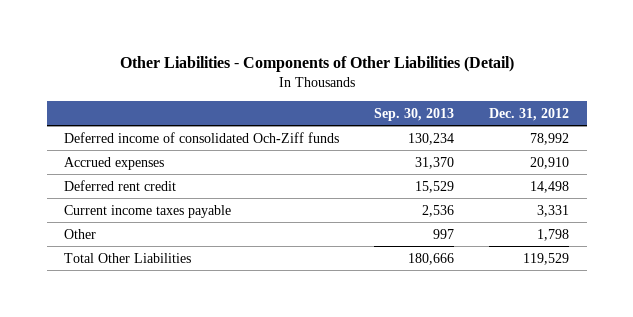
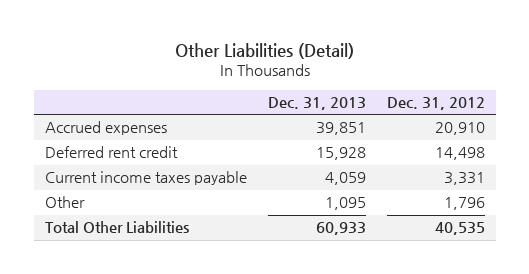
- Other Liabilities - Components of Other Liabilities (Detail)
+ Other Liabilities (Detail)
- | Sep. 30, 2013 | Dec. 31, 2012
+ | Dec. 31, 2013 | Dec. 31, 2012
- Deferred income of consolidated Och-Ziff funds | 130,234 | 78,992
- Other | 997 | 1,798
- Total Other Liabilities | 180,666 | 119,529
+ Other | 1,095 | 1,796
+ Total Other Liabilities | 60,933 | 40,535

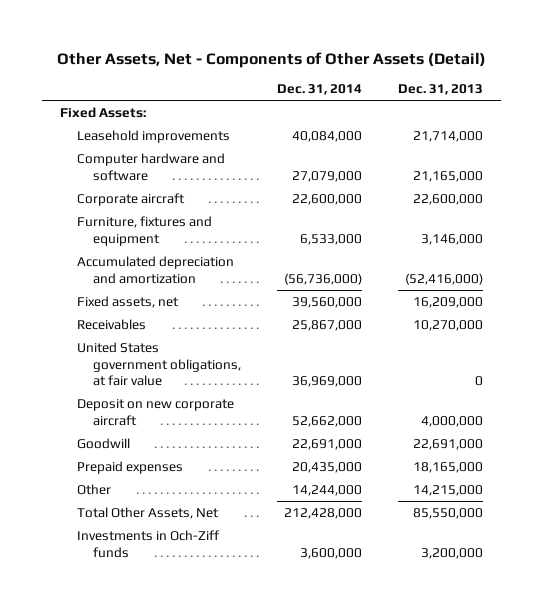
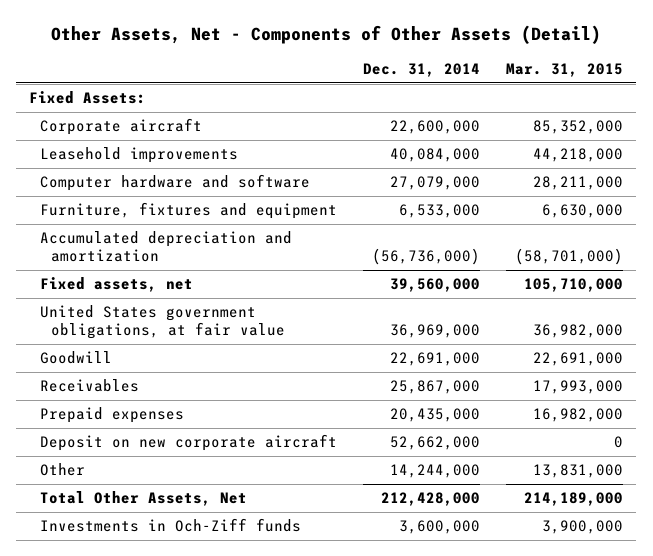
- | Dec. 31, 2014 | Dec. 31, 2013
+ | Dec. 31, 2014 | Mar. 31, 2015
moved up: Corporate aircraft | 22,600,000 | 85,352,000
moved down: Receivables | 25,867,000 | 17,993,000
moved down: Deposit on new corporate aircraft | 52,662,000 | 0

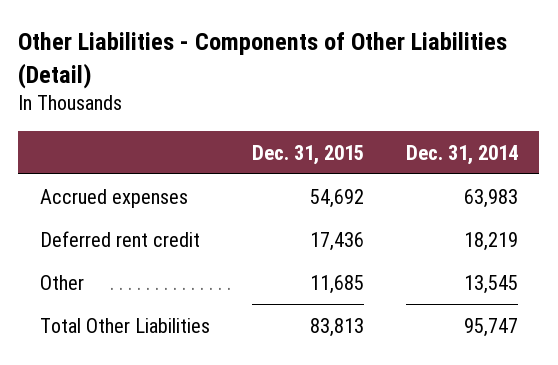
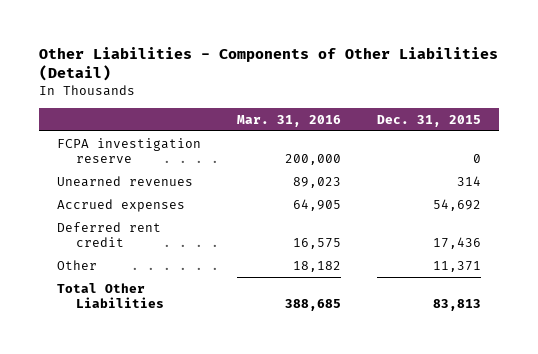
- | Dec. 31, 2015 | Dec. 31, 2014
+ | Mar. 31, 2016 | Dec. 31, 2015
+ FCPA investigation reserve | 200,000 | 0
+ Unearned revenues | 89,023 | 314
- Other | 11,685 | 13,545
+ Other | 18,182 | 11,371

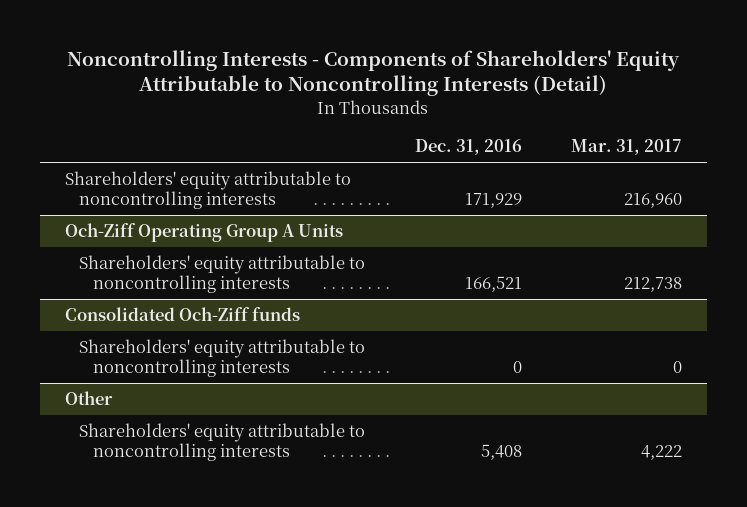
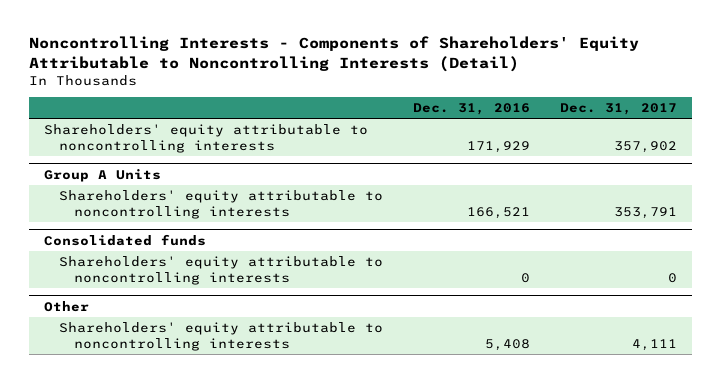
- | Dec. 31, 2016 | Mar. 31, 2017
+ | Dec. 31, 2016 | Dec. 31, 2017
- Och-Ziff Operating Group A Units
+ Group A Units
- Consolidated Och-Ziff funds
+ Consolidated funds

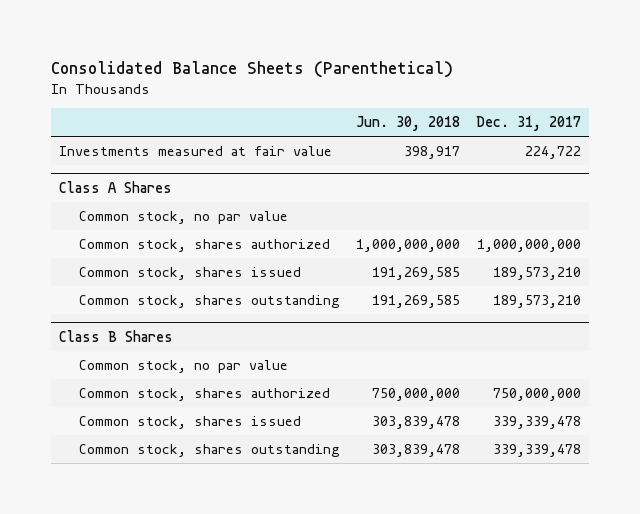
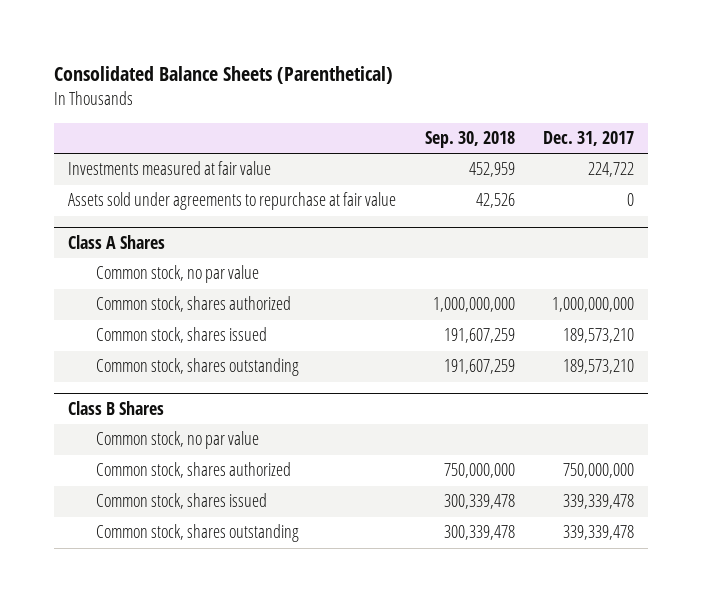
- | Jun. 30, 2018 | Dec. 31, 2017
+ | Sep. 30, 2018 | Dec. 31, 2017
+ Assets sold under agreements to repurchase at fair value | 42,526 | 0

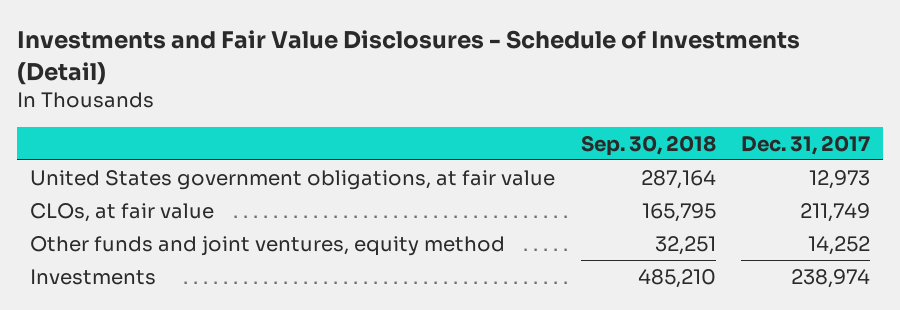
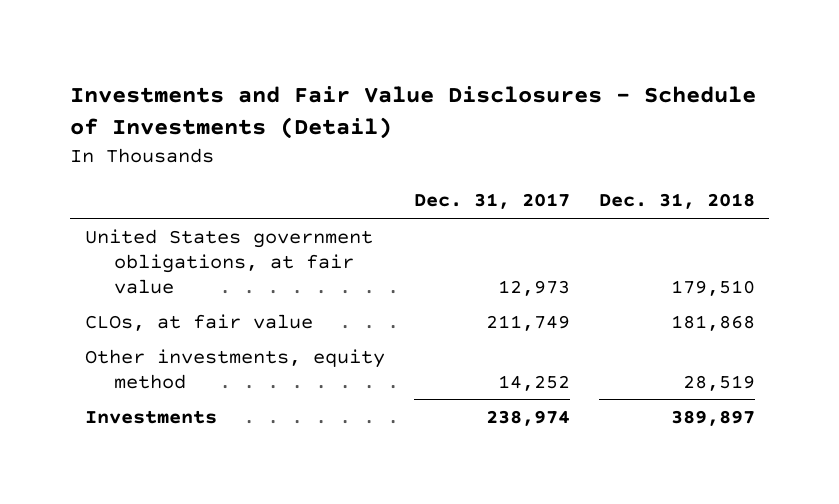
- | Sep. 30, 2018 | Dec. 31, 2017
+ | Dec. 31, 2017 | Dec. 31, 2018
- Other funds and joint ventures, equity method | 32,251 | 14,252
+ Other investments, equity method | 14,252 | 28,519

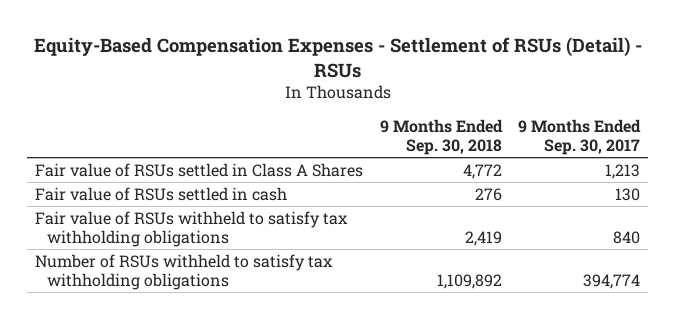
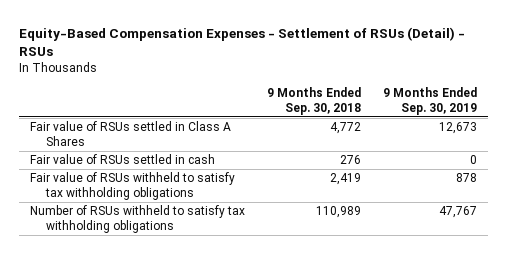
- | 9 Months Ended Sep. 30, 2018 | 9 Months Ended Sep. 30, 2017
+ | 9 Months Ended Sep. 30, 2018 | 9 Months Ended Sep. 30, 2019
- Number of RSUs withheld to satisfy tax withholding obligations | 1,109,892 | 394,774
+ Number of RSUs withheld to satisfy tax withholding obligations | 110,989 | 47,767

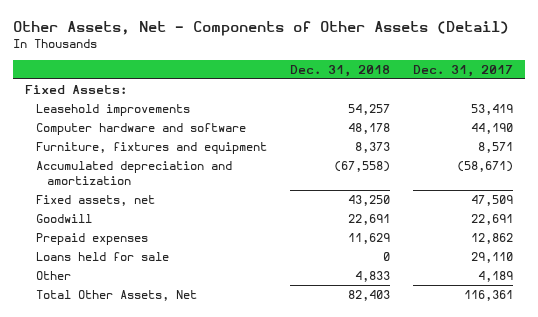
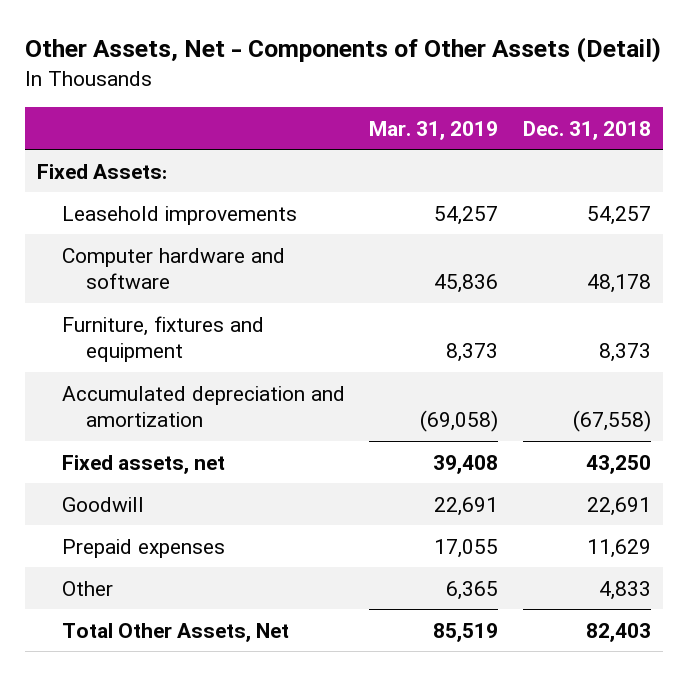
- | Dec. 31, 2018 | Dec. 31, 2017
+ | Mar. 31, 2019 | Dec. 31, 2018
- Loans held for sale | 0 | 29,110

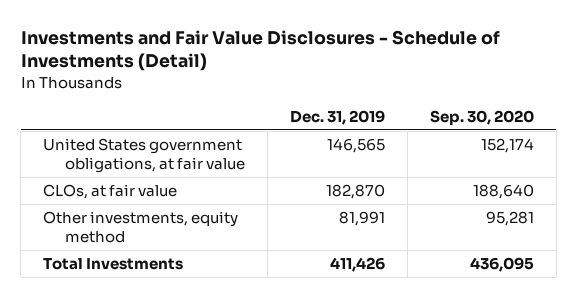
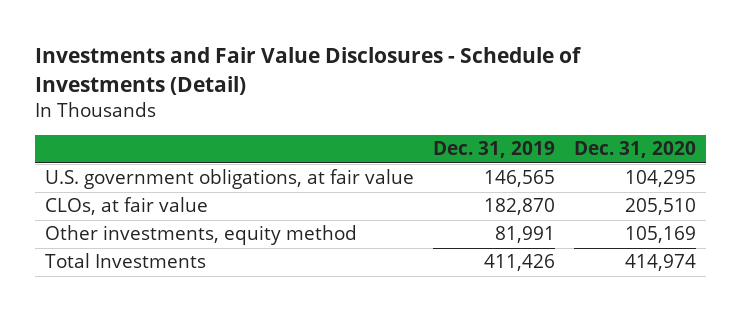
- | Dec. 31, 2019 | Sep. 30, 2020
+ | Dec. 31, 2019 | Dec. 31, 2020
- United States government obligations, at fair value | 146,565 | 152,174
+ U.S. government obligations, at fair value | 146,565 | 104,295

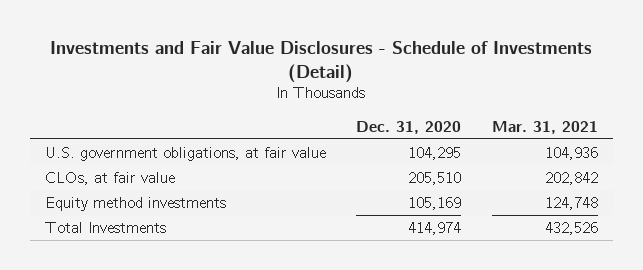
- | Dec. 31, 2019 | Dec. 31, 2020
+ | Dec. 31, 2020 | Mar. 31, 2021
- Other investments, equity method | 81,991 | 105,169
+ Equity method investments | 105,169 | 124,748

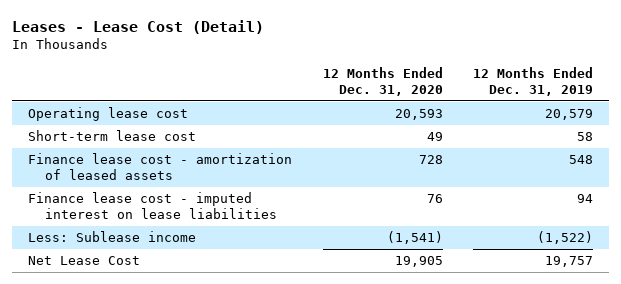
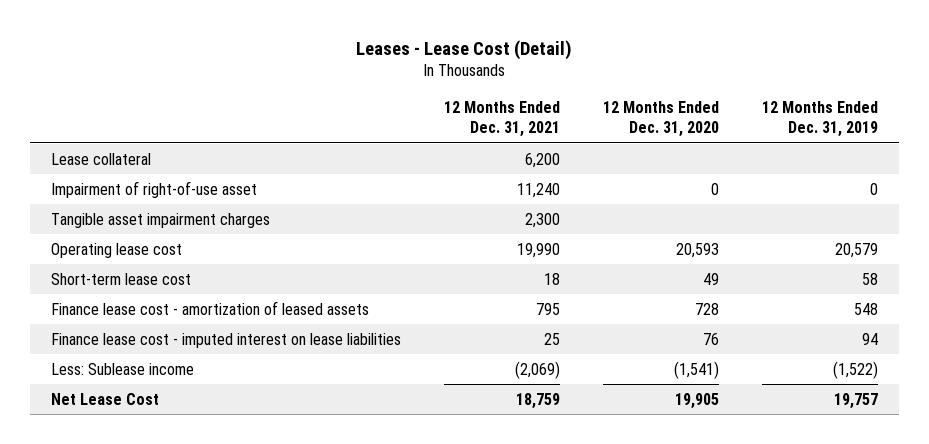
- | 12 Months Ended Dec. 31, 2020 | 12 Months Ended Dec. 31, 2019
+ | 12 Months Ended Dec. 31, 2021 | 12 Months Ended Dec. 31, 2020 | 12 Months Ended Dec. 31, 2019
+ Lease collateral | 6,200 | |
+ Impairment of right-of-use asset | 11,240 | 0 | 0
+ Tangible asset impairment charges | 2,300 | |

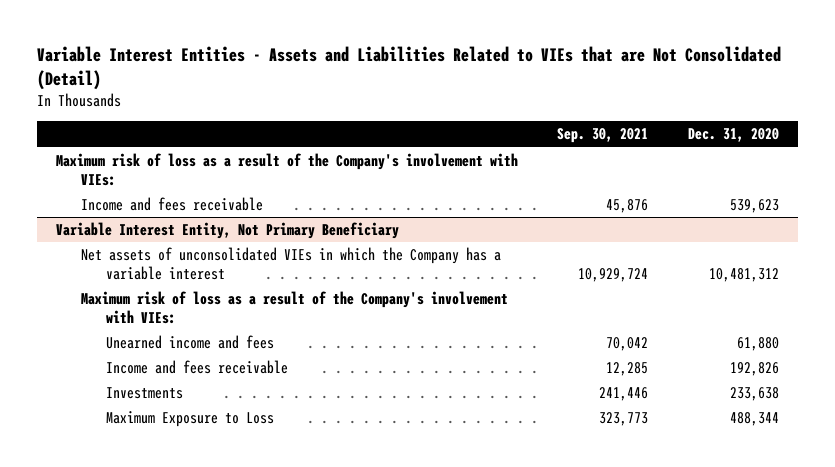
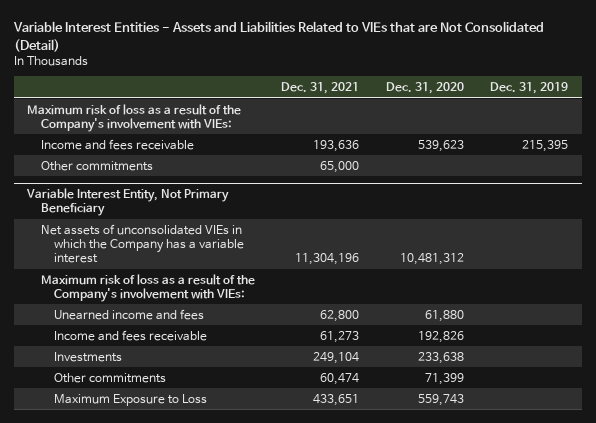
- | Sep. 30, 2021 | Dec. 31, 2020
+ | Dec. 31, 2021 | Dec. 31, 2020 | Dec. 31, 2019
+ Other commitments | 65,000 | |
@ Variable Interest Entity, Not Primary Beneficiary
- Maximum Exposure to Loss | 323,773 | 488,344
+ Other commitments | 60,474 | 71,399 |
+ Maximum Exposure to Loss | 433,651 | 559,743 |

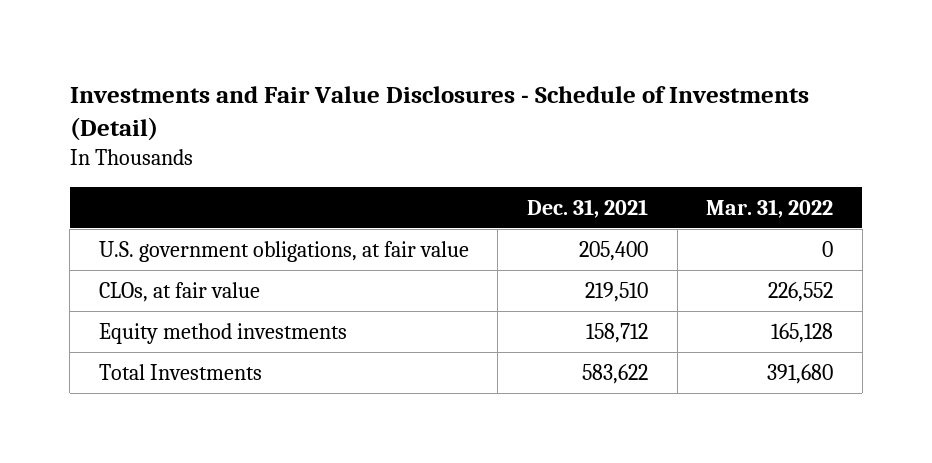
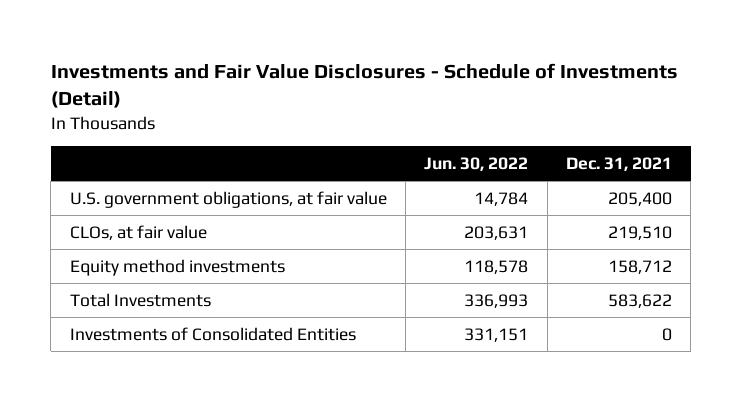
- | Dec. 31, 2021 | Mar. 31, 2022
+ | Jun. 30, 2022 | Dec. 31, 2021
+ Investments of Consolidated Entities | 331,151 | 0

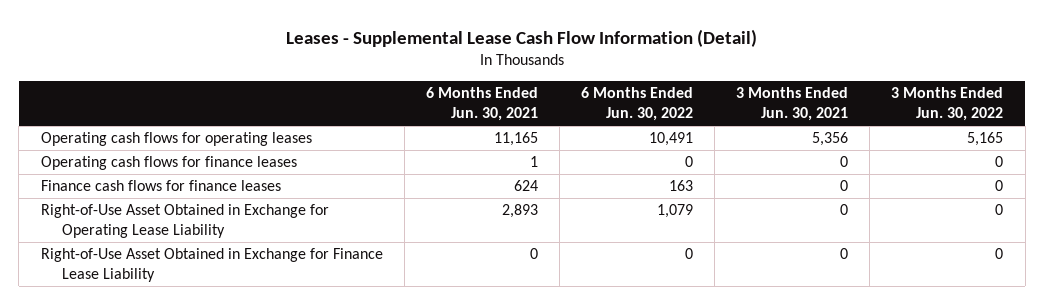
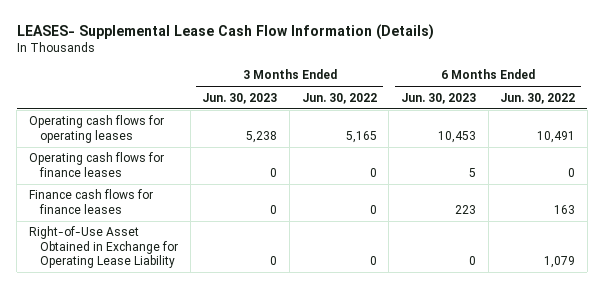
- Leases - Supplemental Lease Cash Flow Information (Detail)
+ LEASES- Supplemental Lease Cash Flow Information (Details)
- | 6 Months Ended Jun. 30, 2021 | 6 Months Ended Jun. 30, 2022 | 3 Months Ended Jun. 30, 2021 | 3 Months Ended Jun. 30, 2022
+ | 3 Months Ended Jun. 30, 2023 | 3 Months Ended Jun. 30, 2022 | 6 Months Ended Jun. 30, 2023 | 6 Months Ended Jun. 30, 2022
- Right-of-Use Asset Obtained in Exchange for Finance Lease Liability | 0 | 0 | 0 | 0

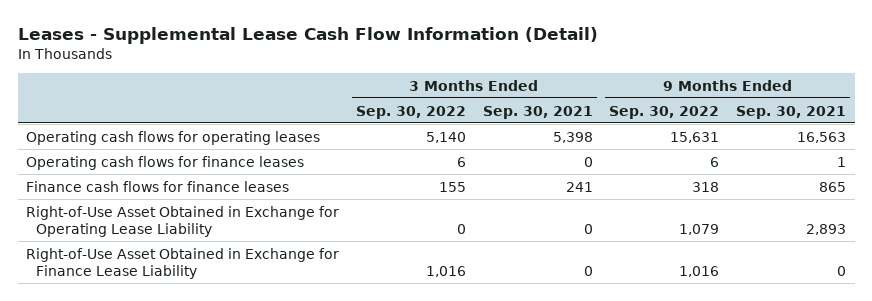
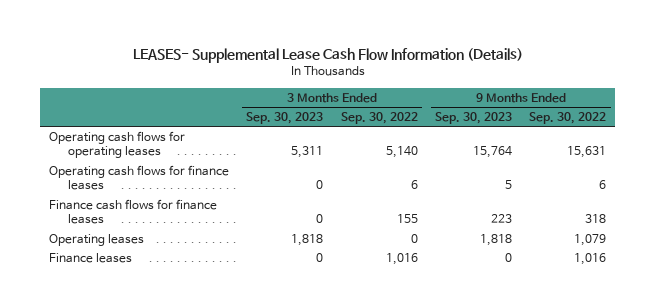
- Leases - Supplemental Lease Cash Flow Information (Detail)
+ LEASES- Supplemental Lease Cash Flow Information (Details)
- | 3 Months Ended Sep. 30, 2022 | 3 Months Ended Sep. 30, 2021 | 9 Months Ended Sep. 30, 2022 | 9 Months Ended Sep. 30, 2021
+ | 3 Months Ended Sep. 30, 2023 | 3 Months Ended Sep. 30, 2022 | 9 Months Ended Sep. 30, 2023 | 9 Months Ended Sep. 30, 2022
- Right-of-Use Asset Obtained in Exchange for Operating Lease Liability | 0 | 0 | 1,079 | 2,893
- Right-of-Use Asset Obtained in Exchange for Finance Lease Liability | 1,016 | 0 | 1,016 | 0
+ Operating leases | 1,818 | 0 | 1,818 | 1,079
+ Finance leases | 0 | 1,016 | 0 | 1,016

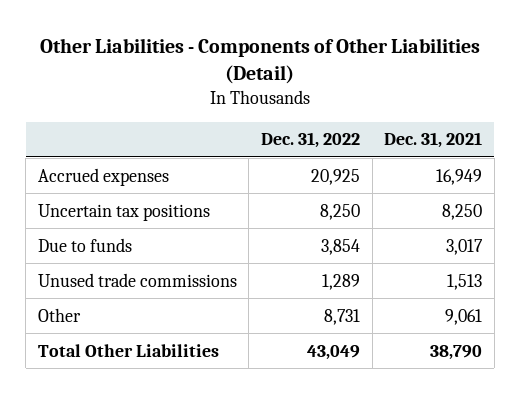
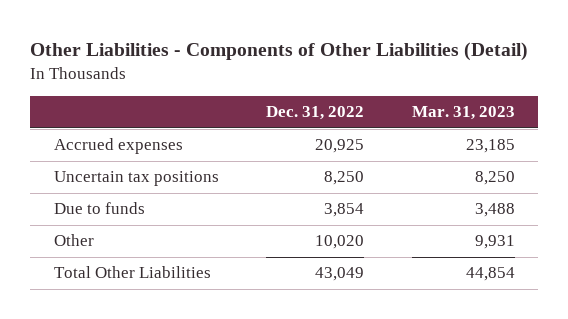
- | Dec. 31, 2022 | Dec. 31, 2021
+ | Dec. 31, 2022 | Mar. 31, 2023
- Unused trade commissions | 1,289 | 1,513
- Other | 8,731 | 9,061
+ Other | 10,020 | 9,931

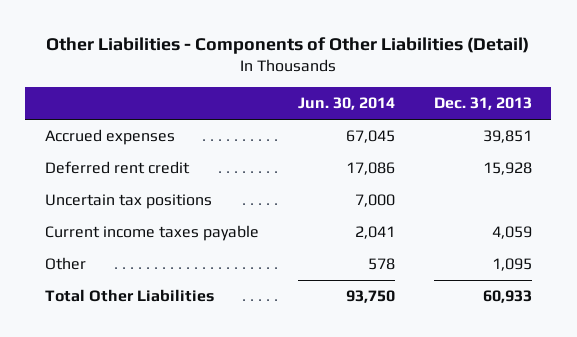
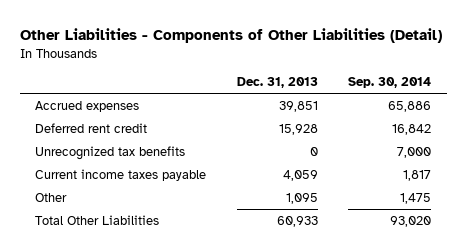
- | Jun. 30, 2014 | Dec. 31, 2013
+ | Dec. 31, 2013 | Sep. 30, 2014
- Uncertain tax positions | 7,000 |
+ Unrecognized tax benefits | 0 | 7,000

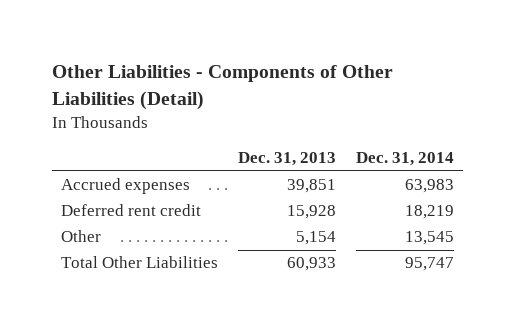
- | Dec. 31, 2013 | Sep. 30, 2014
+ | Dec. 31, 2013 | Dec. 31, 2014
- Unrecognized tax benefits | 0 | 7,000
- Current income taxes payable | 4,059 | 1,817
- Other | 1,095 | 1,475
+ Other | 5,154 | 13,545

